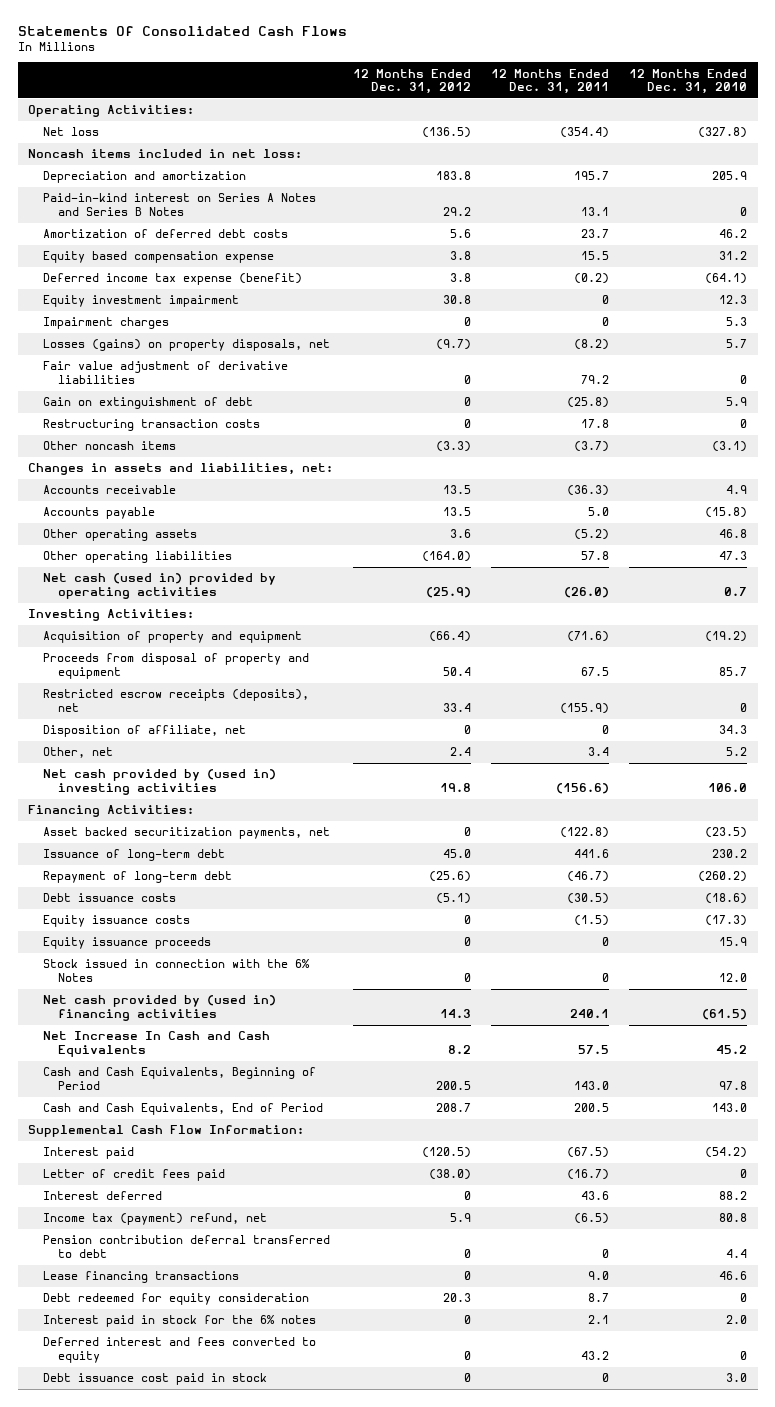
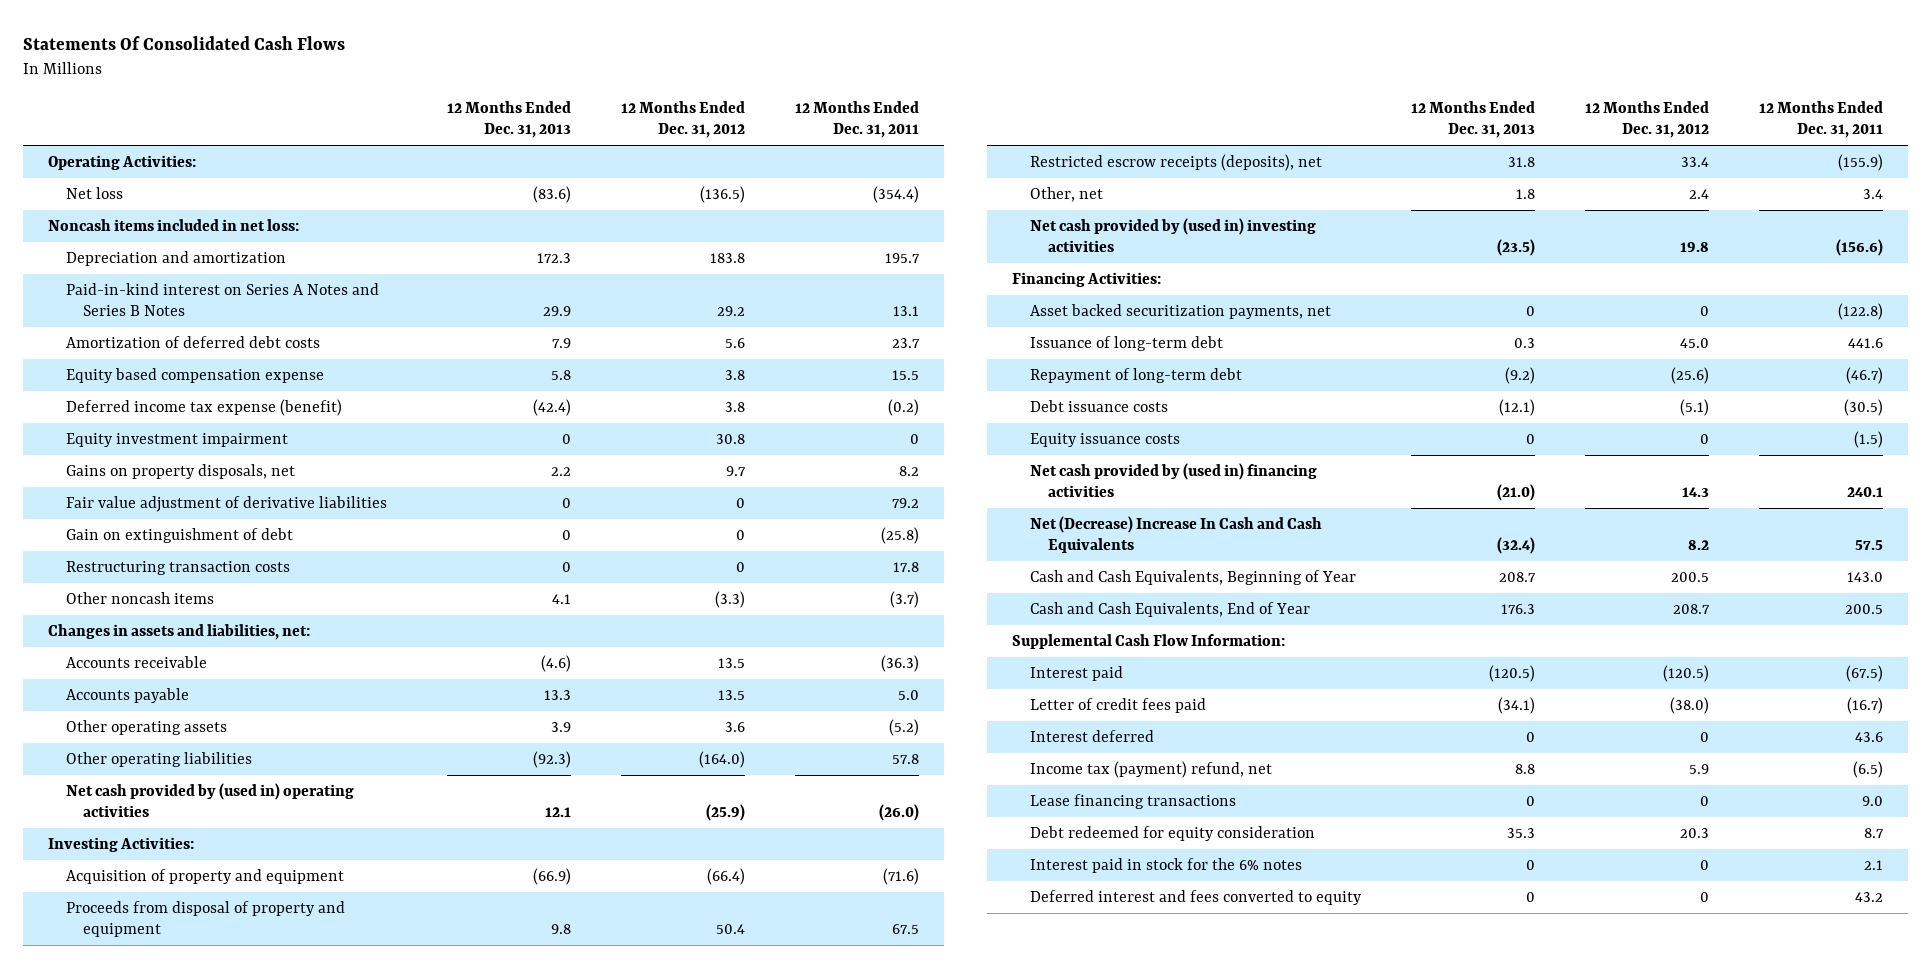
- | 12 Months Ended Dec. 31, 2012 | 12 Months Ended Dec. 31, 2011 | 12 Months Ended Dec. 31, 2010
+ | 12 Months Ended Dec. 31, 2013 | 12 Months Ended Dec. 31, 2012 | 12 Months Ended Dec. 31, 2011
- Impairment charges | 0 | 0 | 5.3
- Losses (gains) on property disposals, net | (9.7) | (8.2) | 5.7
+ Gains on property disposals, net | 2.2 | 9.7 | 8.2
- Net cash (used in) provided by operating activities | (25.9) | (26.0) | 0.7
+ Net cash provided by (used in) operating activities | 12.1 | (25.9) | (26.0)
- Disposition of affiliate, net | 0 | 0 | 34.3
- Equity issuance proceeds | 0 | 0 | 15.9
- Stock issued in connection with the 6% Notes | 0 | 0 | 12.0
- Net Increase In Cash and Cash Equivalents | 8.2 | 57.5 | 45.2
- Cash and Cash Equivalents, Beginning of Period | 200.5 | 143.0 | 97.8
- Cash and Cash Equivalents, End of Period | 208.7 | 200.5 | 143.0
+ Net (Decrease) Increase In Cash and Cash Equivalents | (32.4) | 8.2 | 57.5
+ Cash and Cash Equivalents, Beginning of Year | 208.7 | 200.5 | 143.0
+ Cash and Cash Equivalents, End of Year | 176.3 | 208.7 | 200.5
- Pension contribution deferral transferred to debt | 0 | 0 | 4.4
- Debt issuance cost paid in stock | 0 | 0 | 3.0

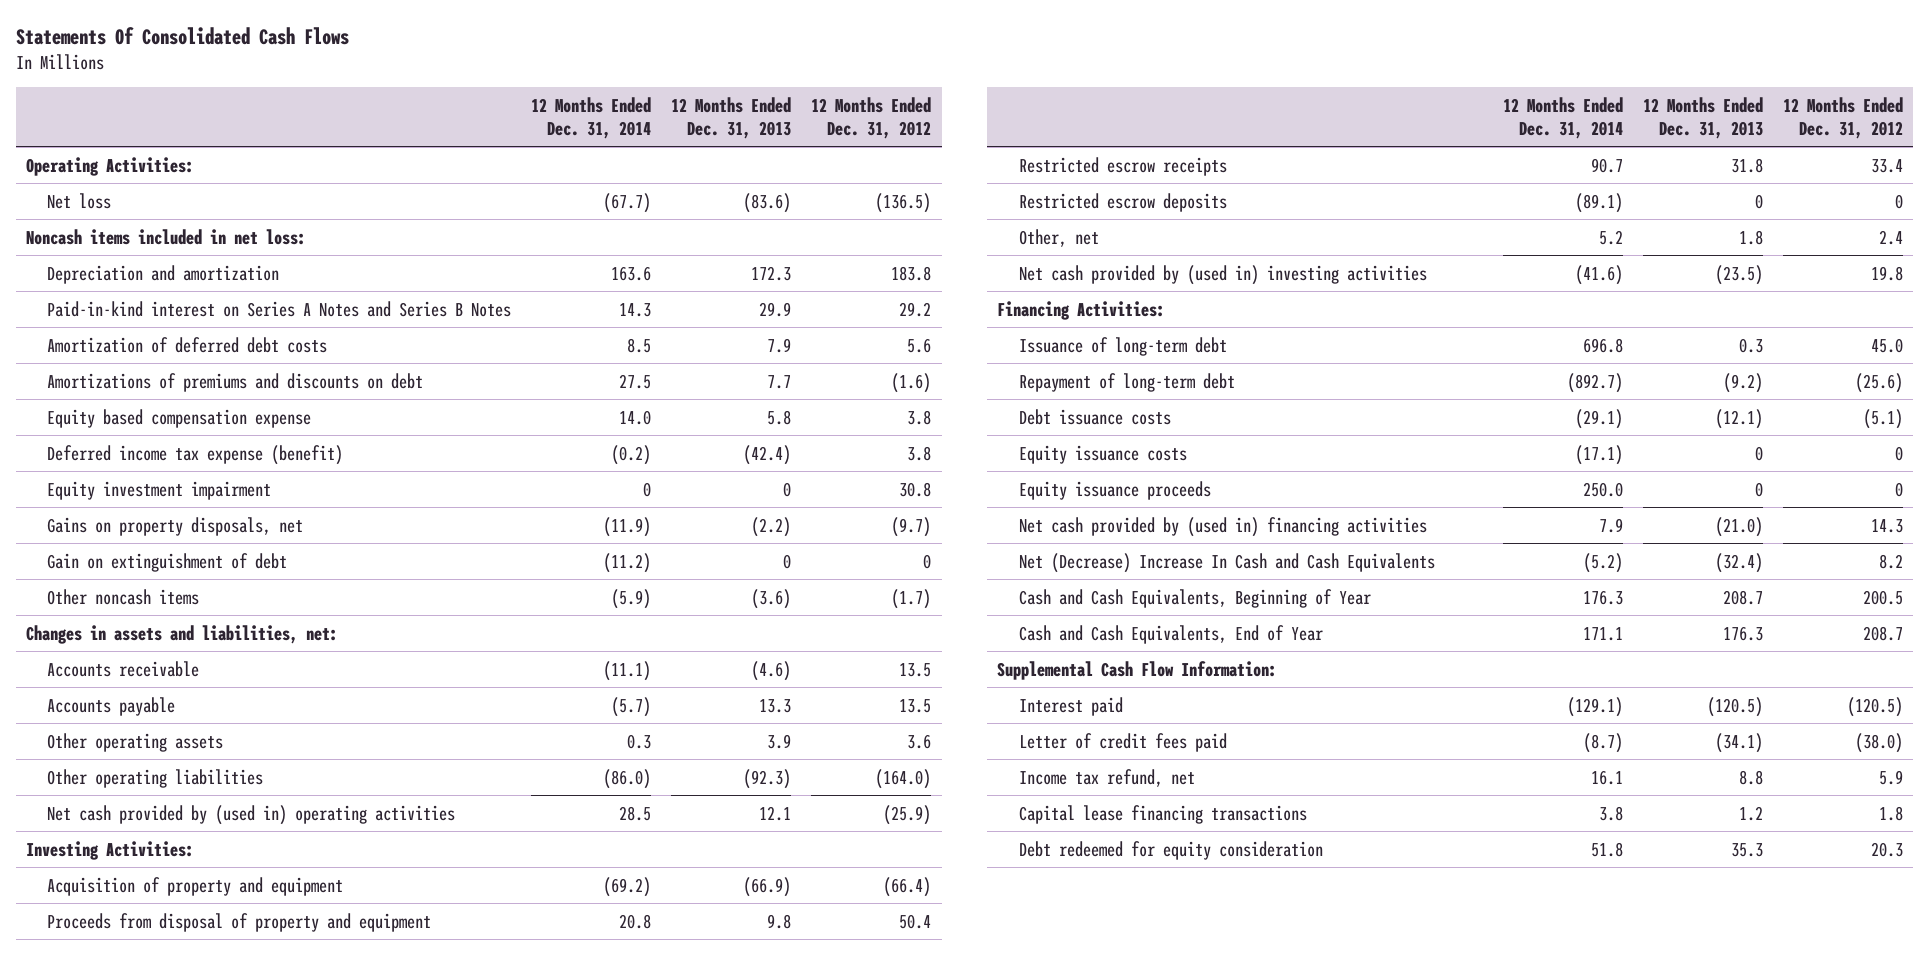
- | 12 Months Ended Dec. 31, 2013 | 12 Months Ended Dec. 31, 2012 | 12 Months Ended Dec. 31, 2011
+ | 12 Months Ended Dec. 31, 2014 | 12 Months Ended Dec. 31, 2013 | 12 Months Ended Dec. 31, 2012
+ Amortizations of premiums and discounts on debt | 27.5 | 7.7 | (1.6)
- Gains on property disposals, net | 2.2 | 9.7 | 8.2
- Fair value adjustment of derivative liabilities | 0 | 0 | 79.2
+ Gains on property disposals, net | (11.9) | (2.2) | (9.7)
- Restructuring transaction costs | 0 | 0 | 17.8
- Other noncash items | 4.1 | (3.3) | (3.7)
+ Other noncash items | (5.9) | (3.6) | (1.7)
- Restricted escrow receipts (deposits), net | 31.8 | 33.4 | (155.9)
+ Restricted escrow receipts | 90.7 | 31.8 | 33.4
+ Restricted escrow deposits | (89.1) | 0 | 0
- Asset backed securitization payments, net | 0 | 0 | (122.8)
+ Equity issuance proceeds | 250.0 | 0 | 0
- Interest deferred | 0 | 0 | 43.6
- Income tax (payment) refund, net | 8.8 | 5.9 | (6.5)
- Lease financing transactions | 0 | 0 | 9.0
+ Income tax refund, net | 16.1 | 8.8 | 5.9
+ Capital lease financing transactions | 3.8 | 1.2 | 1.8
- Interest paid in stock for the 6% notes | 0 | 0 | 2.1
- Deferred interest and fees converted to equity | 0 | 0 | 43.2

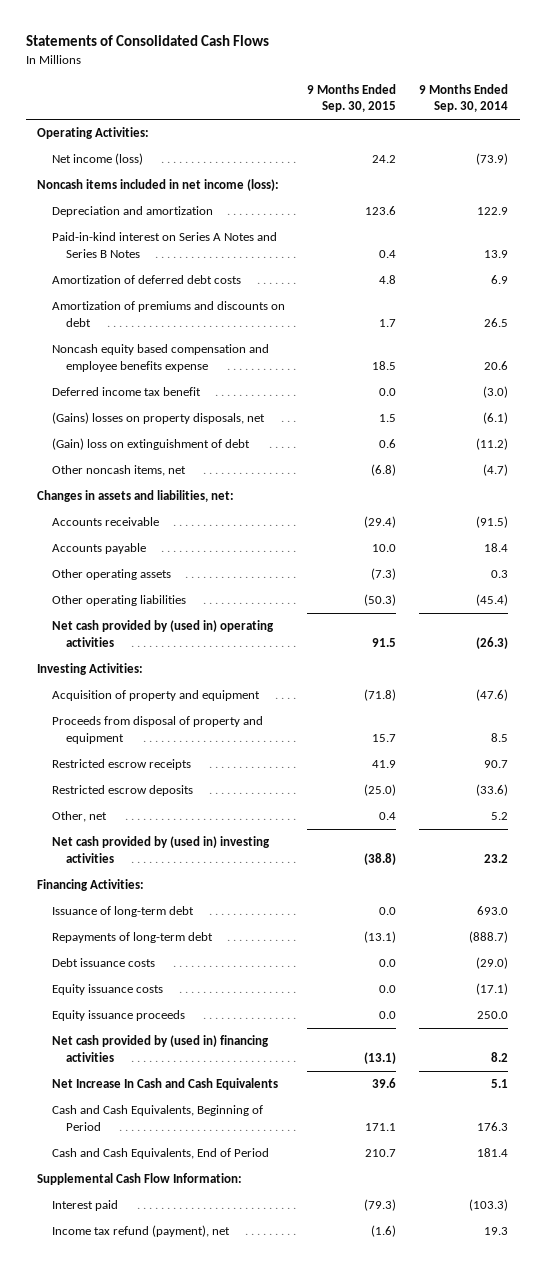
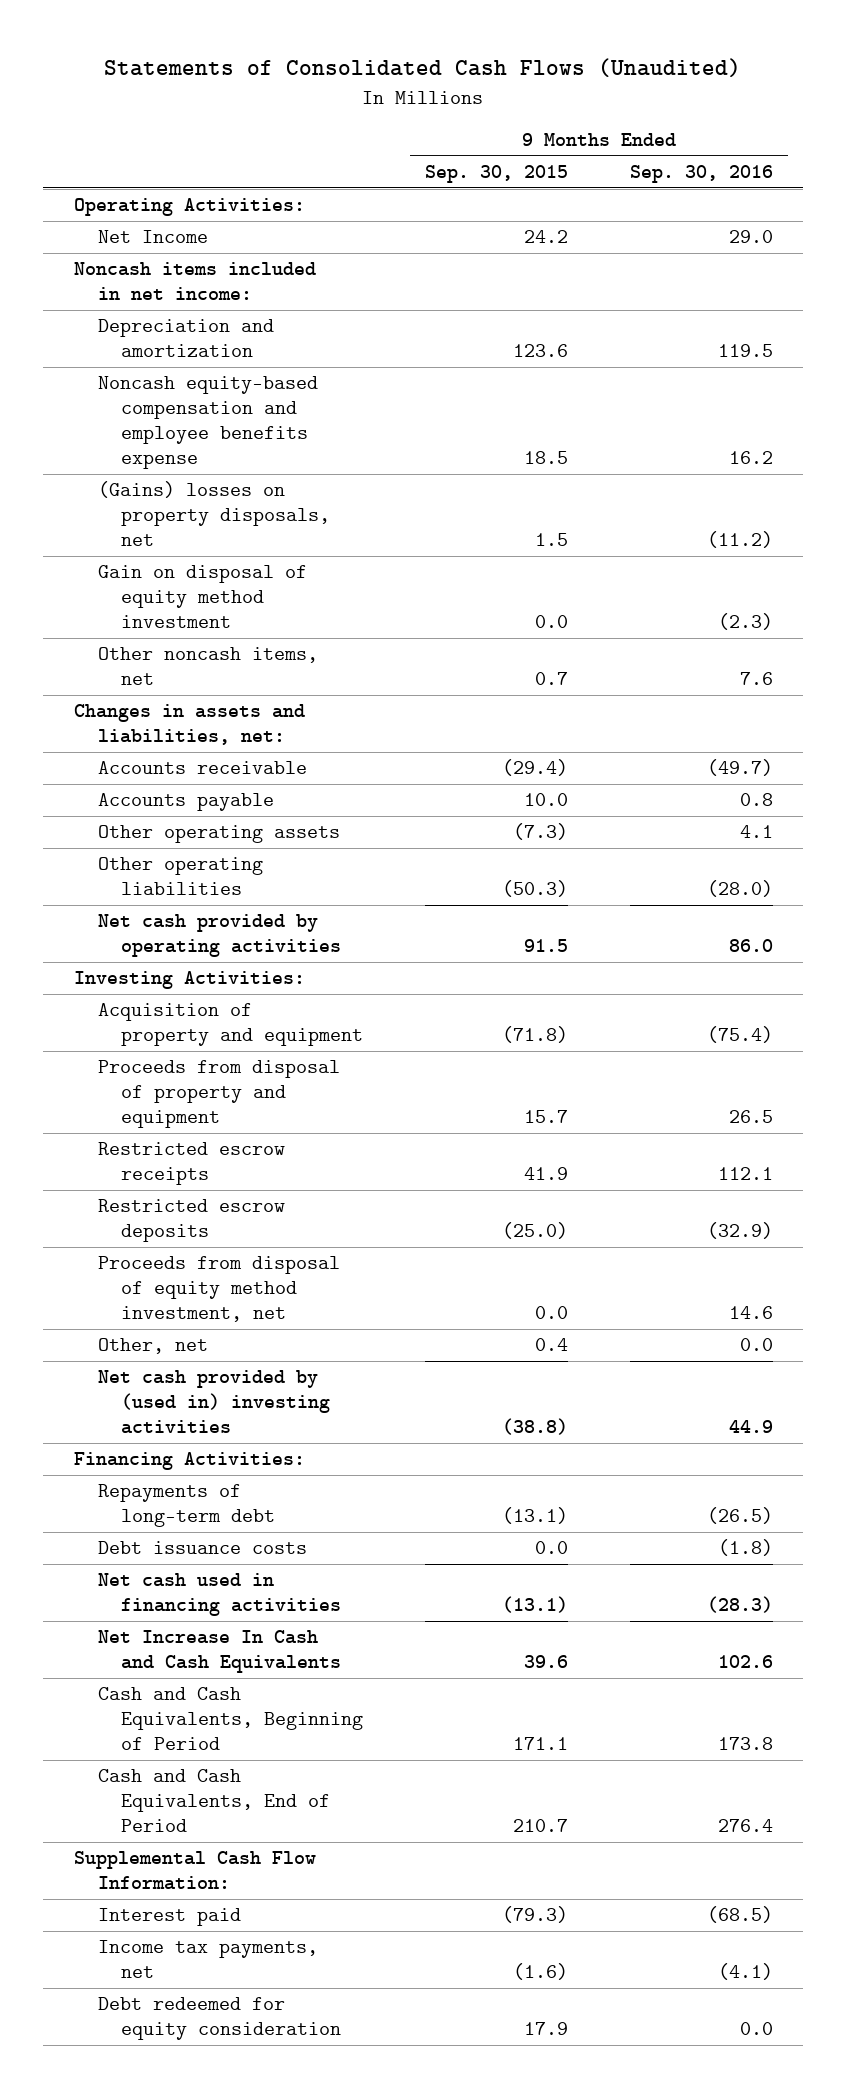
- Statements of Consolidated Cash Flows
+ Statements of Consolidated Cash Flows (Unaudited)
- | 9 Months Ended Sep. 30, 2015 | 9 Months Ended Sep. 30, 2014
+ | 9 Months Ended Sep. 30, 2015 | 9 Months Ended Sep. 30, 2016
- Net income (loss) | 24.2 | (73.9)
- Noncash items included in net income (loss):
+ Net Income | 24.2 | 29.0
+ Noncash items included in net income:
- Paid-in-kind interest on Series A Notes and Series B Notes | 0.4 | 13.9
- Amortization of deferred debt costs | 4.8 | 6.9
- Amortization of premiums and discounts on debt | 1.7 | 26.5
- Noncash equity based compensation and employee benefits expense | 18.5 | 20.6
- Deferred income tax benefit | 0.0 | (3.0)
+ Noncash equity-based compensation and employee benefits expense | 18.5 | 16.2
- (Gain) loss on extinguishment of debt | 0.6 | (11.2)
- Other noncash items, net | (6.8) | (4.7)
+ Gain on disposal of equity method investment | 0.0 | (2.3)
+ Other noncash items, net | 0.7 | 7.6
- Net cash provided by (used in) operating activities | 91.5 | (26.3)
+ Net cash provided by operating activities | 91.5 | 86.0
+ Proceeds from disposal of equity method investment, net | 0.0 | 14.6
- Issuance of long-term debt | 0.0 | 693.0
- Equity issuance costs | 0.0 | (17.1)
- Equity issuance proceeds | 0.0 | 250.0
- Net cash provided by (used in) financing activities | (13.1) | 8.2
+ Net cash used in financing activities | (13.1) | (28.3)
- Income tax refund (payment), net | (1.6) | 19.3
+ Income tax payments, net | (1.6) | (4.1)
+ Debt redeemed for equity consideration | 17.9 | 0.0

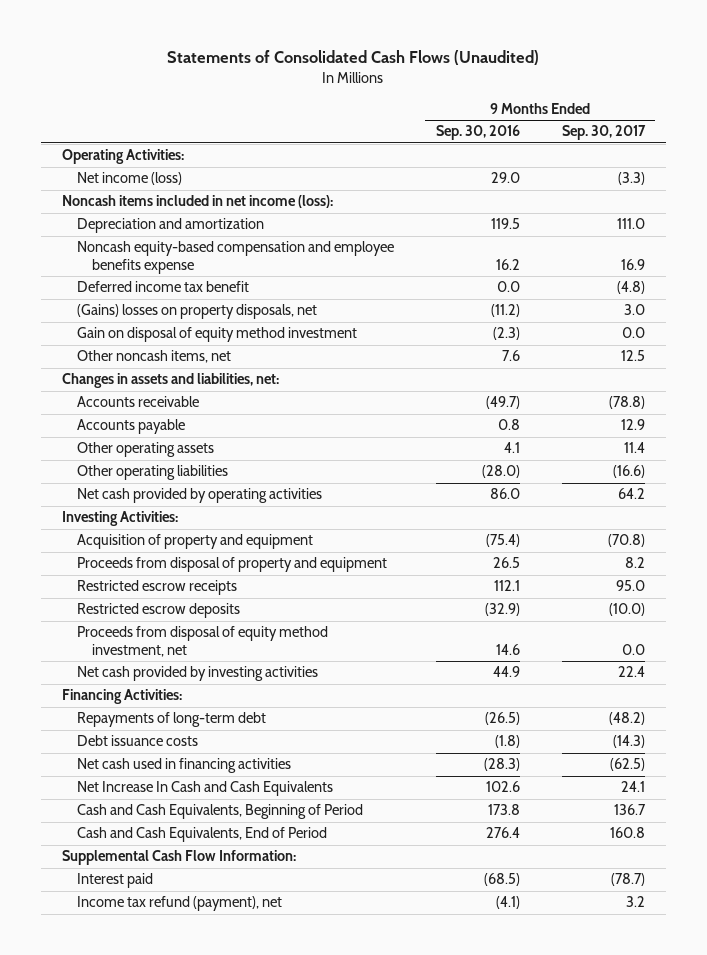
- | 9 Months Ended Sep. 30, 2015 | 9 Months Ended Sep. 30, 2016
+ | 9 Months Ended Sep. 30, 2016 | 9 Months Ended Sep. 30, 2017
- Net Income | 24.2 | 29.0
- Noncash items included in net income:
+ Net income (loss) | 29.0 | (3.3)
+ Noncash items included in net income (loss):
+ Deferred income tax benefit | 0.0 | (4.8)
- Other, net | 0.4 | 0.0
- Net cash provided by (used in) investing activities | (38.8) | 44.9
+ Net cash provided by investing activities | 44.9 | 22.4
- Income tax payments, net | (1.6) | (4.1)
- Debt redeemed for equity consideration | 17.9 | 0.0
+ Income tax refund (payment), net | (4.1) | 3.2

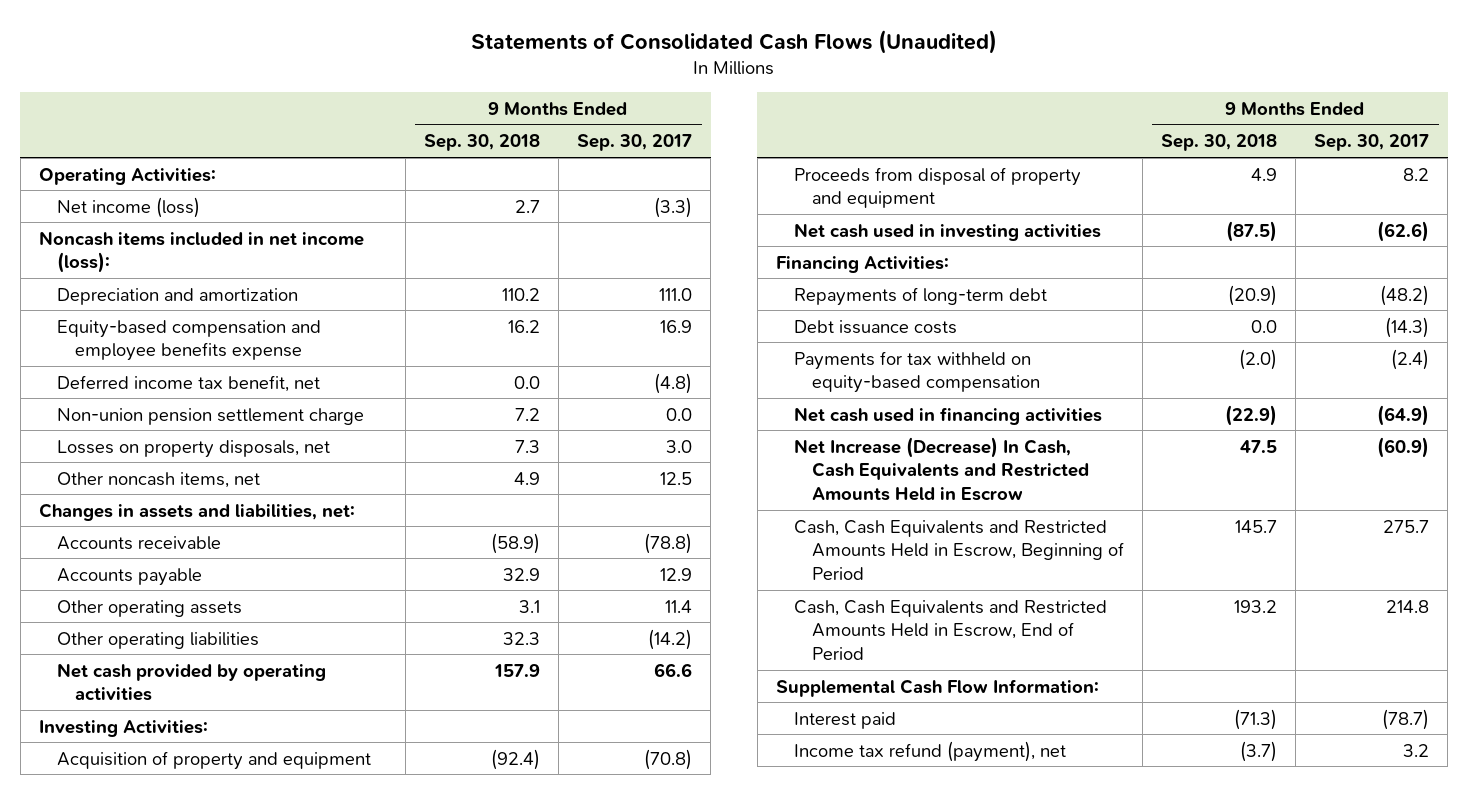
- | 9 Months Ended Sep. 30, 2016 | 9 Months Ended Sep. 30, 2017
+ | 9 Months Ended Sep. 30, 2018 | 9 Months Ended Sep. 30, 2017
- Noncash equity-based compensation and employee benefits expense | 16.2 | 16.9
- Deferred income tax benefit | 0.0 | (4.8)
- (Gains) losses on property disposals, net | (11.2) | 3.0
- Gain on disposal of equity method investment | (2.3) | 0.0
+ Equity-based compensation and employee benefits expense | 16.2 | 16.9
+ Deferred income tax benefit, net | 0.0 | (4.8)
+ Non-union pension settlement charge | 7.2 | 0.0
+ Losses on property disposals, net | 7.3 | 3.0
- Other operating liabilities | (28.0) | (16.6)
- Net cash provided by operating activities | 86.0 | 64.2
+ Other operating liabilities | 32.3 | (14.2)
+ Net cash provided by operating activities | 157.9 | 66.6
- Restricted escrow receipts | 112.1 | 95.0
- Restricted escrow deposits | (32.9) | (10.0)
- Proceeds from disposal of equity method investment, net | 14.6 | 0.0
- Net cash provided by investing activities | 44.9 | 22.4
+ Net cash used in investing activities | (87.5) | (62.6)
- Net cash used in financing activities | (28.3) | (62.5)
- Net Increase In Cash and Cash Equivalents | 102.6 | 24.1
- Cash and Cash Equivalents, Beginning of Period | 173.8 | 136.7
- Cash and Cash Equivalents, End of Period | 276.4 | 160.8
+ Payments for tax withheld on equity-based compensation | (2.0) | (2.4)
+ Net cash used in financing activities | (22.9) | (64.9)
+ Net Increase (Decrease) In Cash, Cash Equivalents and Restricted Amounts Held in Escrow | 47.5 | (60.9)
+ Cash, Cash Equivalents and Restricted Amounts Held in Escrow, Beginning of Period | 145.7 | 275.7
+ Cash, Cash Equivalents and Restricted Amounts Held in Escrow, End of Period | 193.2 | 214.8

